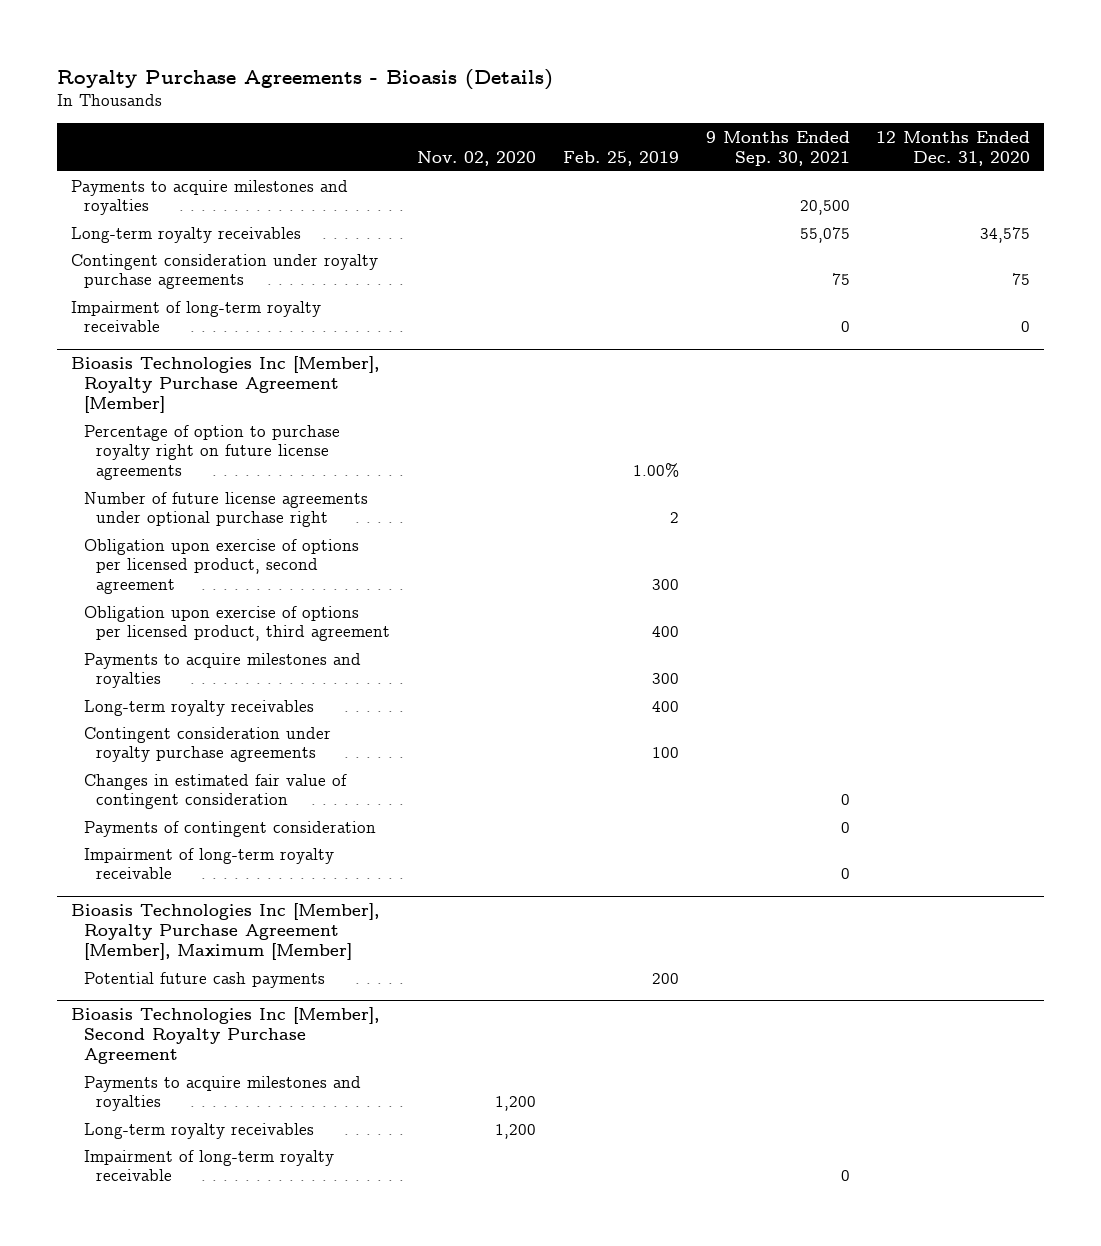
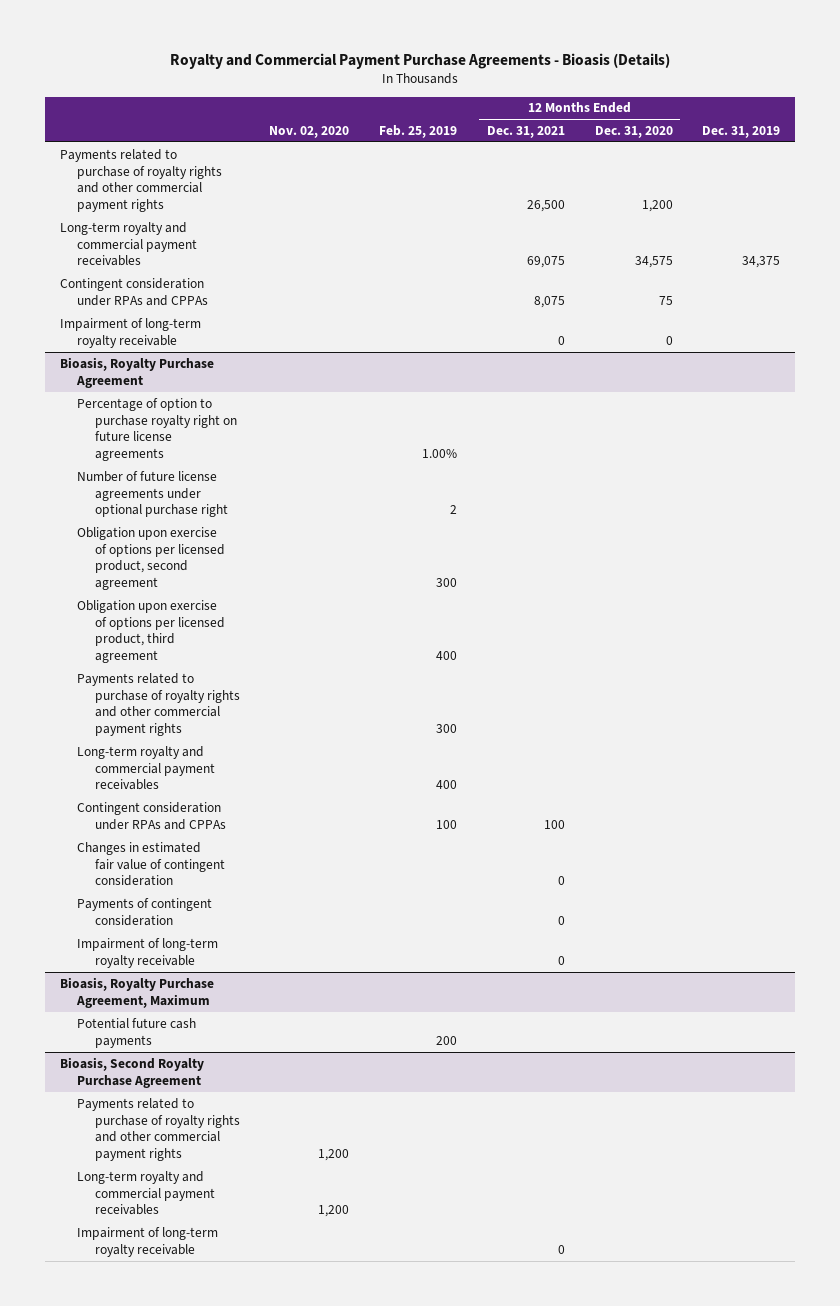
- Royalty Purchase Agreements - Bioasis (Details)
+ Royalty and Commercial Payment Purchase Agreements - Bioasis (Details)
- | Nov. 02, 2020 | Feb. 25, 2019 | 9 Months Ended Sep. 30, 2021 | 12 Months Ended Dec. 31, 2020
+ | Nov. 02, 2020 | Feb. 25, 2019 | 12 Months Ended Dec. 31, 2021 | 12 Months Ended Dec. 31, 2020 | Dec. 31, 2019
- Payments to acquire milestones and royalties | | | 20,500 |
- Long-term royalty receivables | | | 55,075 | 34,575
- Contingent consideration under royalty purchase agreements | | | 75 | 75
+ Payments related to purchase of royalty rights and other commercial payment rights | | | 26,500 | 1,200 |
+ Long-term royalty and commercial payment receivables | | | 69,075 | 34,575 | 34,375
+ Contingent consideration under RPAs and CPPAs | | | 8,075 | 75 |
- Bioasis Technologies Inc [Member], Royalty Purchase Agreement [Member]
+ Bioasis, Royalty Purchase Agreement
- Payments to acquire milestones and royalties | | 300 | |
- Long-term royalty receivables | | 400 | |
- Contingent consideration under royalty purchase agreements | | 100 | |
+ Payments related to purchase of royalty rights and other commercial payment rights | | 300 | | |
+ Long-term royalty and commercial payment receivables | | 400 | | |
+ Contingent consideration under RPAs and CPPAs | | 100 | 100 | |
- Bioasis Technologies Inc [Member], Royalty Purchase Agreement [Member], Maximum [Member]
+ Bioasis, Royalty Purchase Agreement, Maximum
- Bioasis Technologies Inc [Member], Second Royalty Purchase Agreement
- Payments to acquire milestones and royalties | 1,200 | | |
- Long-term royalty receivables | 1,200 | | |
+ Bioasis, Second Royalty Purchase Agreement
+ Payments related to purchase of royalty rights and other commercial payment rights | 1,200 | | | |
+ Long-term royalty and commercial payment receivables | 1,200 | | | |

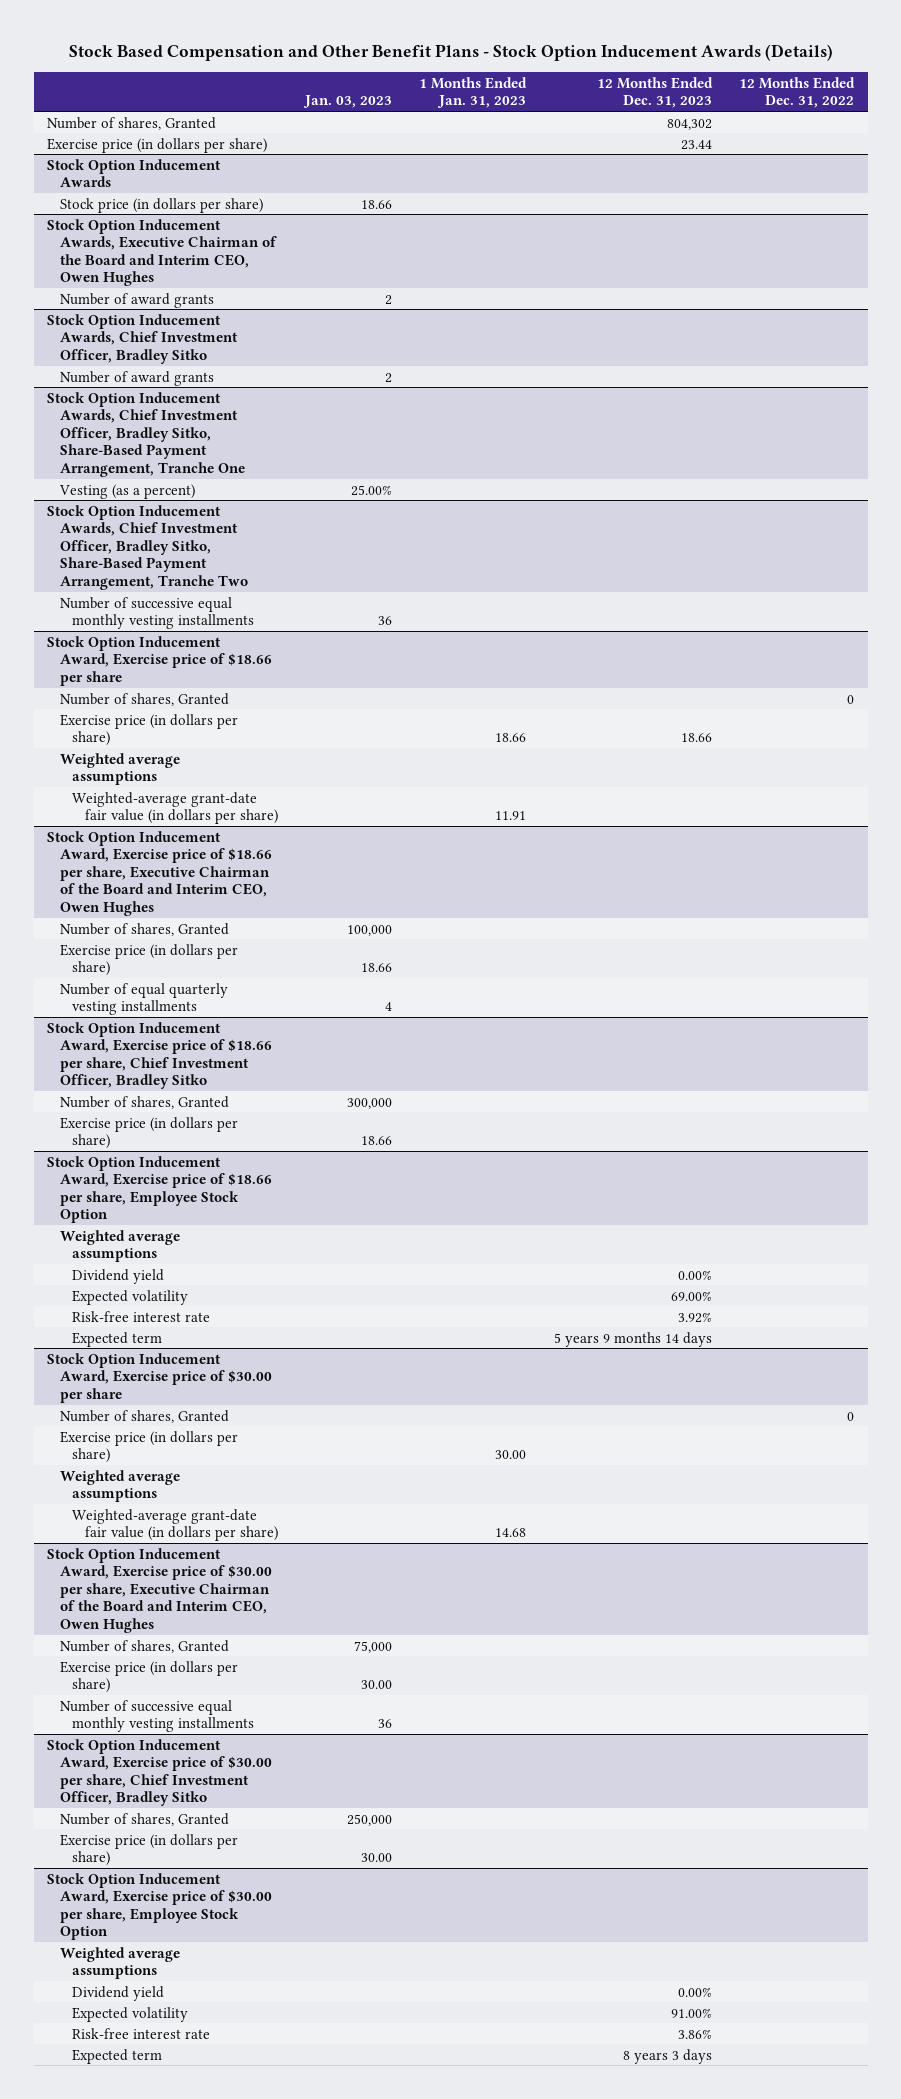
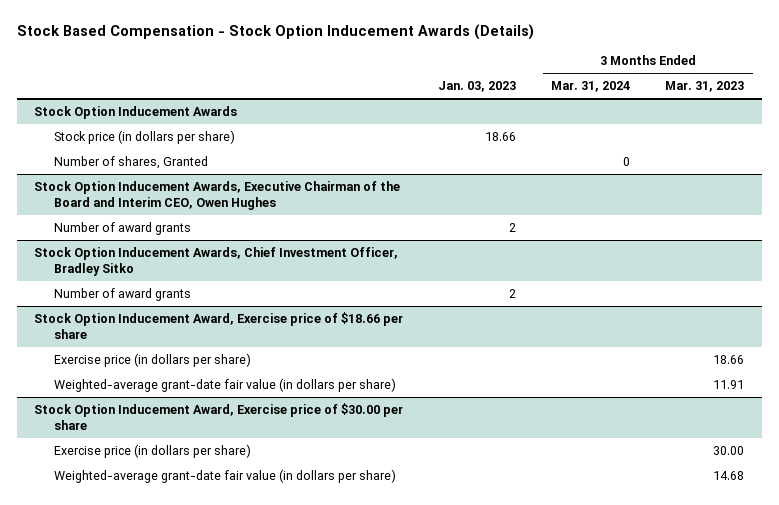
- Stock Based Compensation and Other Benefit Plans - Stock Option Inducement Awards (Details)
+ Stock Based Compensation - Stock Option Inducement Awards (Details)
- | Jan. 03, 2023 | 1 Months Ended Jan. 31, 2023 | 12 Months Ended Dec. 31, 2023 | 12 Months Ended Dec. 31, 2022
+ | Jan. 03, 2023 | 3 Months Ended Mar. 31, 2024 | 3 Months Ended Mar. 31, 2023
- Number of shares, Granted | | | 804,302 |
- Exercise price (in dollars per share) | | | 23.44 |
@ Stock Option Inducement Awards
+ Number of shares, Granted | | 0 |
- Stock Option Inducement Awards, Chief Investment Officer, Bradley Sitko, Share-Based Payment Arrangement, Tranche One
- Vesting (as a percent) | 25.00% | | |
- Stock Option Inducement Awards, Chief Investment Officer, Bradley Sitko, Share-Based Payment Arrangement, Tranche Two
- Number of successive equal monthly vesting installments | 36 | | |
@ Stock Option Inducement Award, Exercise price of $18.66 per share
- Number of shares, Granted | | | | 0
- Weighted average assumptions
- Stock Option Inducement Award, Exercise price of $18.66 per share, Executive Chairman of the Board and Interim CEO, Owen Hughes
- Number of shares, Granted | 100,000 | | |
- Exercise price (in dollars per share) | 18.66 | | |
- Number of equal quarterly vesting installments | 4 | | |
- Stock Option Inducement Award, Exercise price of $18.66 per share, Chief Investment Officer, Bradley Sitko
- Number of shares, Granted | 300,000 | | |
- Exercise price (in dollars per share) | 18.66 | | |
- Stock Option Inducement Award, Exercise price of $18.66 per share, Employee Stock Option
- Weighted average assumptions
- Dividend yield | | | 0.00% |
- Expected volatility | | | 69.00% |
- Risk-free interest rate | | | 3.92% |
- Expected term | | | 5 years 9 months 14 days |
@ Stock Option Inducement Award, Exercise price of $30.00 per share
- Number of shares, Granted | | | | 0
- Weighted average assumptions
- Stock Option Inducement Award, Exercise price of $30.00 per share, Executive Chairman of the Board and Interim CEO, Owen Hughes
- Number of shares, Granted | 75,000 | | |
- Exercise price (in dollars per share) | 30.00 | | |
- Number of successive equal monthly vesting installments | 36 | | |
- Stock Option Inducement Award, Exercise price of $30.00 per share, Chief Investment Officer, Bradley Sitko
- Number of shares, Granted | 250,000 | | |
- Exercise price (in dollars per share) | 30.00 | | |
- Stock Option Inducement Award, Exercise price of $30.00 per share, Employee Stock Option
- Weighted average assumptions
- Dividend yield | | | 0.00% |
- Expected volatility | | | 91.00% |
- Risk-free interest rate | | | 3.86% |
- Expected term | | | 8 years 3 days |

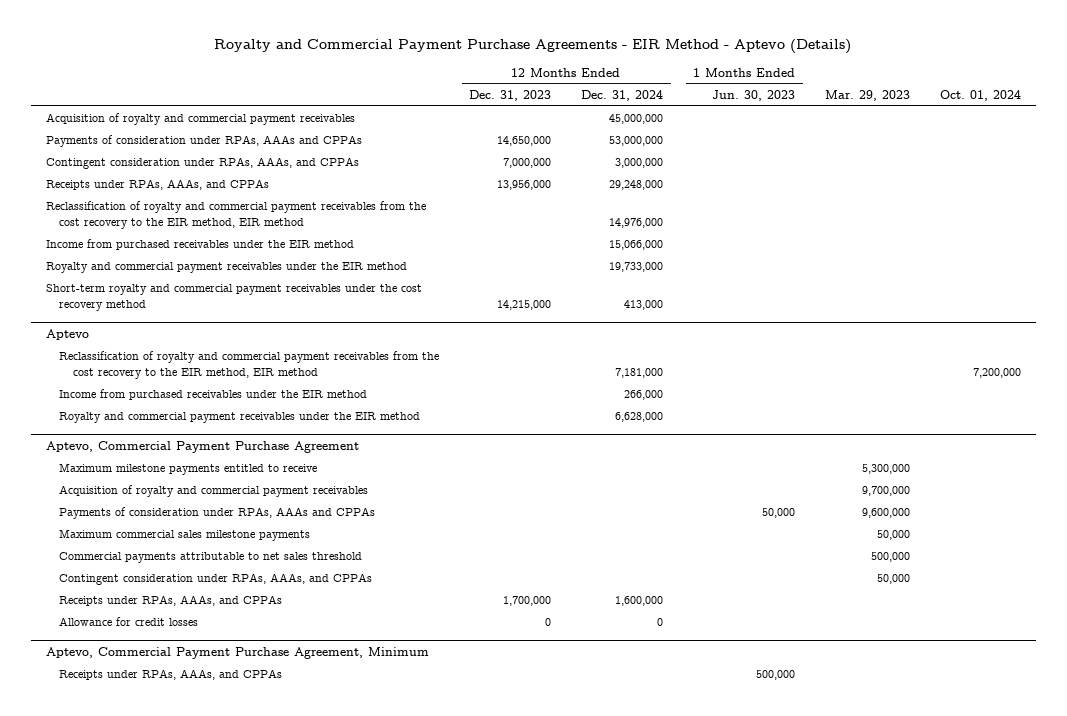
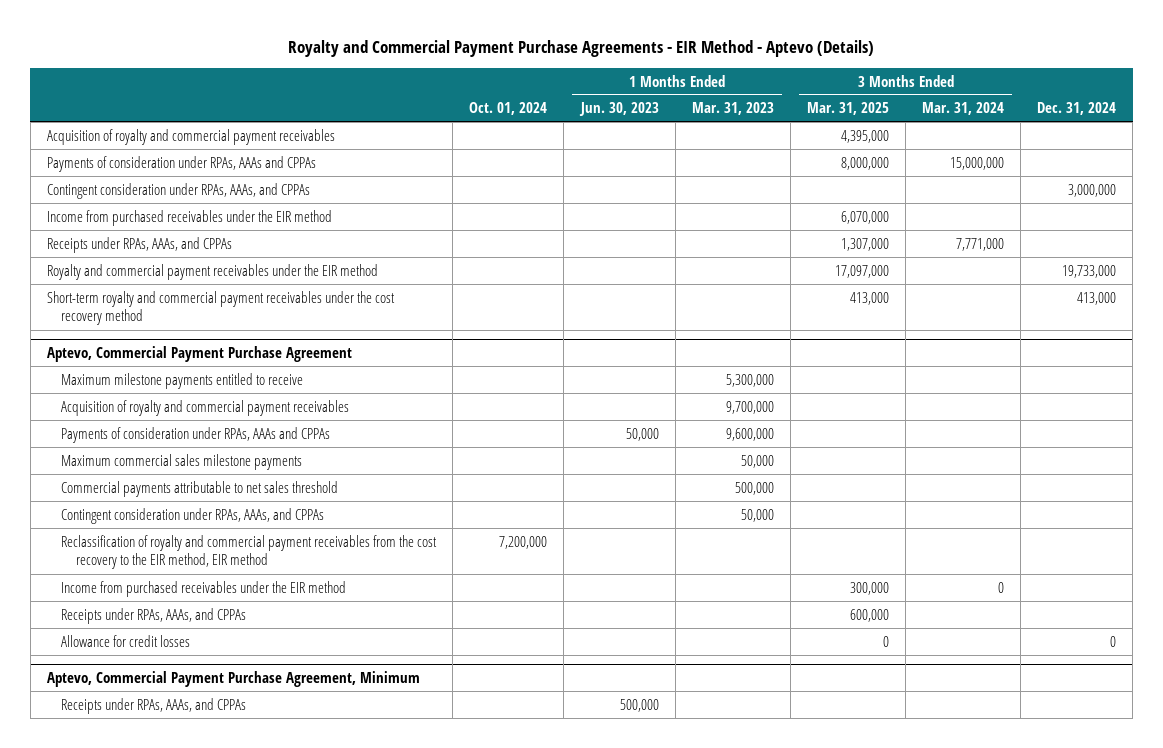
- | 12 Months Ended Dec. 31, 2023 | 12 Months Ended Dec. 31, 2024 | 1 Months Ended Jun. 30, 2023 | Mar. 29, 2023 | Oct. 01, 2024
+ | Oct. 01, 2024 | 1 Months Ended Jun. 30, 2023 | 1 Months Ended Mar. 31, 2023 | 3 Months Ended Mar. 31, 2025 | 3 Months Ended Mar. 31, 2024 | Dec. 31, 2024
- Reclassification of royalty and commercial payment receivables from the cost recovery to the EIR method, EIR method | | 14,976,000 | | |
moved down: Receipts under RPAs, AAAs, and CPPAs | | | | 1,307,000 | 7,771,000 |
- Aptevo
- Reclassification of royalty and commercial payment receivables from the cost recovery to the EIR method, EIR method | | 7,181,000 | | | 7,200,000
- Income from purchased receivables under the EIR method | | 266,000 | | |
- Royalty and commercial payment receivables under the EIR method | | 6,628,000 | | |
@ Aptevo, Commercial Payment Purchase Agreement
+ Reclassification of royalty and commercial payment receivables from the cost recovery to the EIR method, EIR method | 7,200,000 | | | | |
+ Income from purchased receivables under the EIR method | | | | 300,000 | 0 |

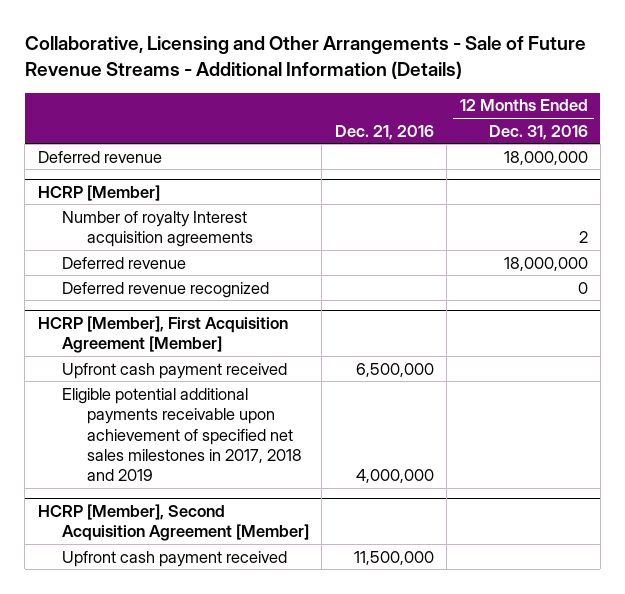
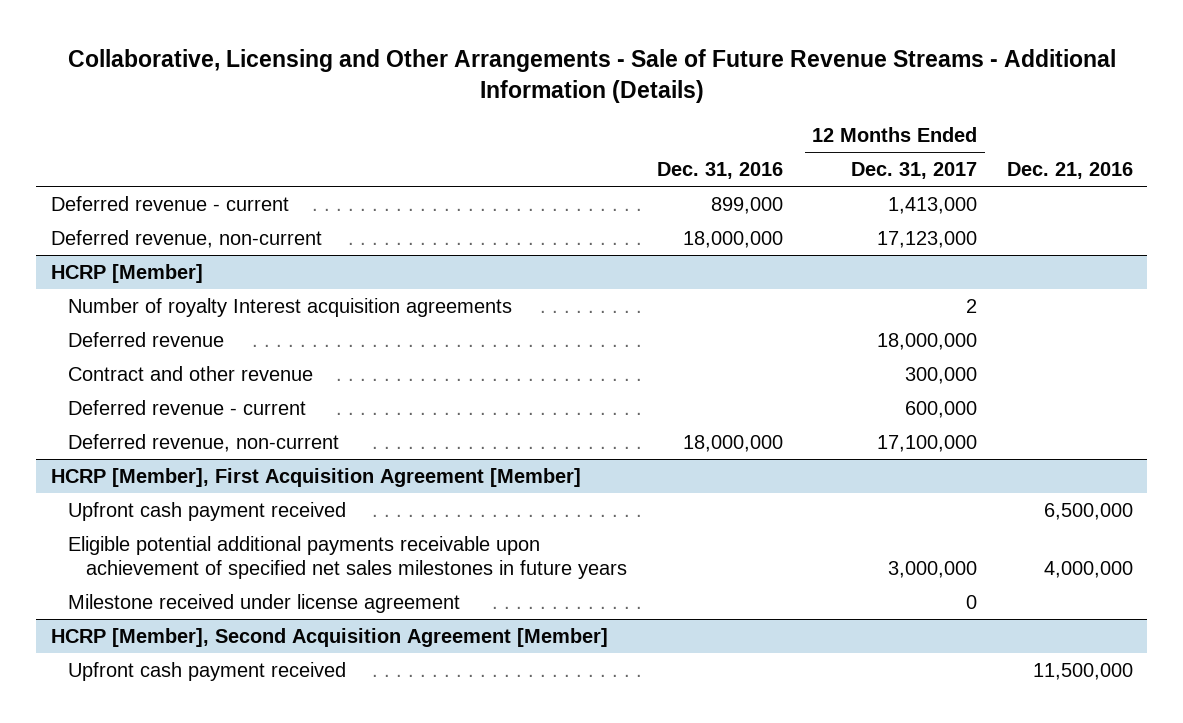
- | Dec. 21, 2016 | 12 Months Ended Dec. 31, 2016
+ | Dec. 31, 2016 | 12 Months Ended Dec. 31, 2017 | Dec. 21, 2016
- Deferred revenue | | 18,000,000
+ Deferred revenue - current | 899,000 | 1,413,000 |
+ Deferred revenue, non-current | 18,000,000 | 17,123,000 |
@ HCRP [Member]
- Deferred revenue recognized | | 0
+ Contract and other revenue | | 300,000 |
+ Deferred revenue - current | | 600,000 |
+ Deferred revenue, non-current | 18,000,000 | 17,100,000 |
@ HCRP [Member], First Acquisition Agreement [Member]
- Eligible potential additional payments receivable upon achievement of specified net sales milestones in 2017, 2018 and 2019 | 4,000,000 |
+ Eligible potential additional payments receivable upon achievement of specified net sales milestones in future years | | 3,000,000 | 4,000,000
+ Milestone received under license agreement | | 0 |

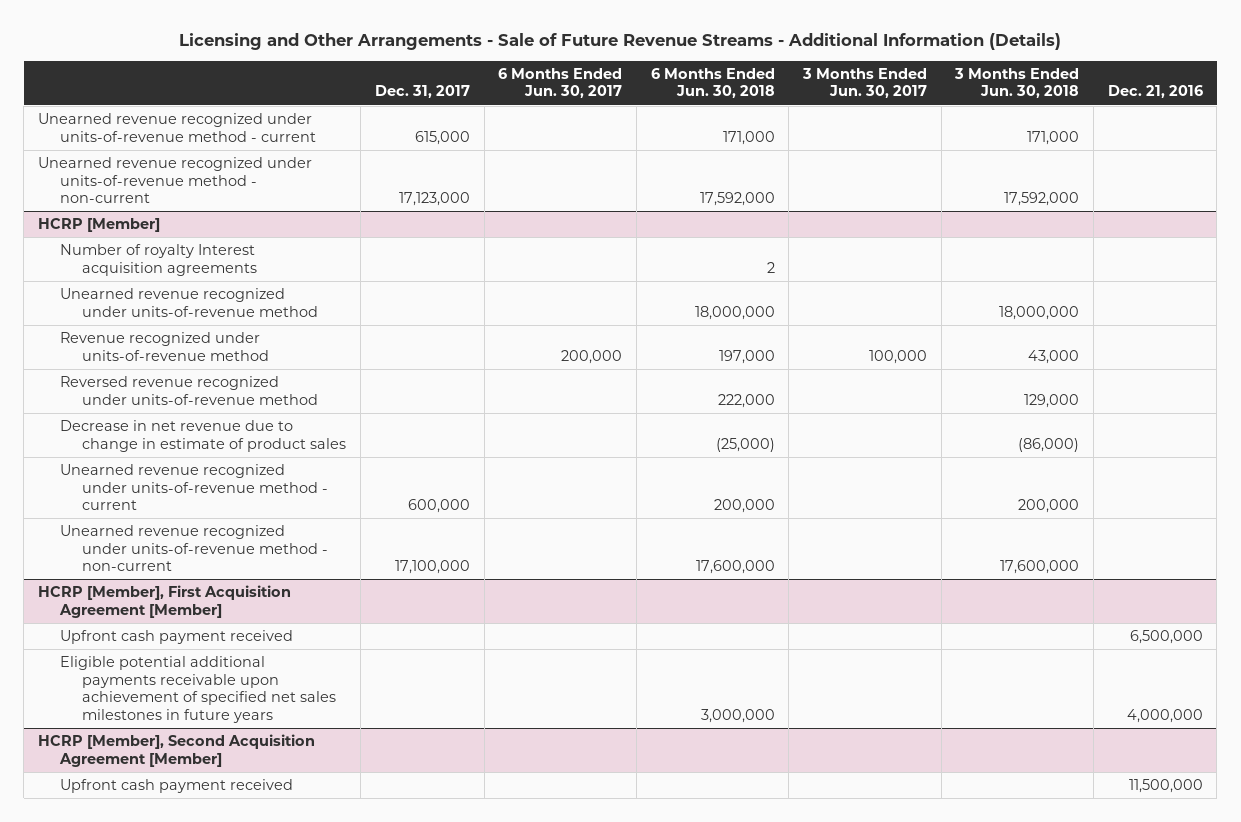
- Collaborative, Licensing and Other Arrangements - Sale of Future Revenue Streams - Additional Information (Details)
+ Licensing and Other Arrangements - Sale of Future Revenue Streams - Additional Information (Details)
- | Dec. 31, 2016 | 12 Months Ended Dec. 31, 2017 | Dec. 21, 2016
+ | Dec. 31, 2017 | 6 Months Ended Jun. 30, 2017 | 6 Months Ended Jun. 30, 2018 | 3 Months Ended Jun. 30, 2017 | 3 Months Ended Jun. 30, 2018 | Dec. 21, 2016
- Deferred revenue - current | 899,000 | 1,413,000 |
- Deferred revenue, non-current | 18,000,000 | 17,123,000 |
+ Unearned revenue recognized under units-of-revenue method - current | 615,000 | | 171,000 | | 171,000 |
+ Unearned revenue recognized under units-of-revenue method - non-current | 17,123,000 | | 17,592,000 | | 17,592,000 |
@ HCRP [Member]
- Deferred revenue | | 18,000,000 |
- Contract and other revenue | | 300,000 |
- Deferred revenue - current | | 600,000 |
- Deferred revenue, non-current | 18,000,000 | 17,100,000 |
+ Unearned revenue recognized under units-of-revenue method | | | 18,000,000 | | 18,000,000 |
+ Revenue recognized under units-of-revenue method | | 200,000 | 197,000 | 100,000 | 43,000 |
+ Reversed revenue recognized under units-of-revenue method | | | 222,000 | | 129,000 |
+ Decrease in net revenue due to change in estimate of product sales | | | (25,000) | | (86,000) |
+ Unearned revenue recognized under units-of-revenue method - current | 600,000 | | 200,000 | | 200,000 |
+ Unearned revenue recognized under units-of-revenue method - non-current | 17,100,000 | | 17,600,000 | | 17,600,000 |
@ HCRP [Member], First Acquisition Agreement [Member]
- Milestone received under license agreement | | 0 |

